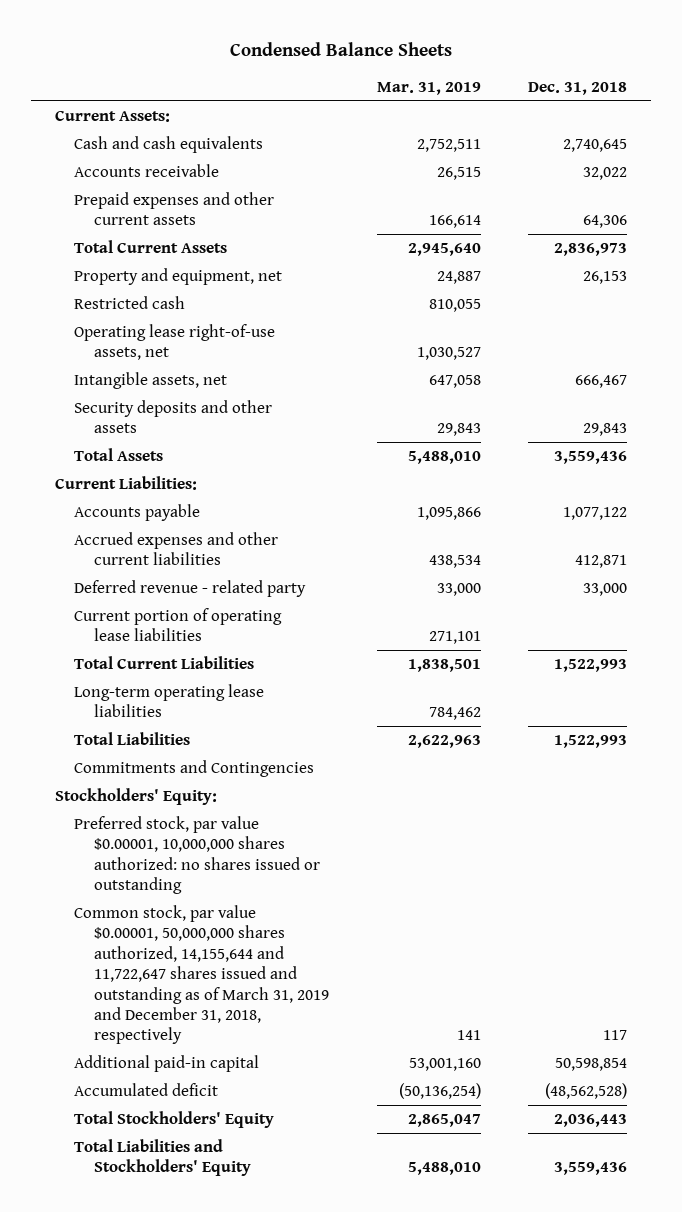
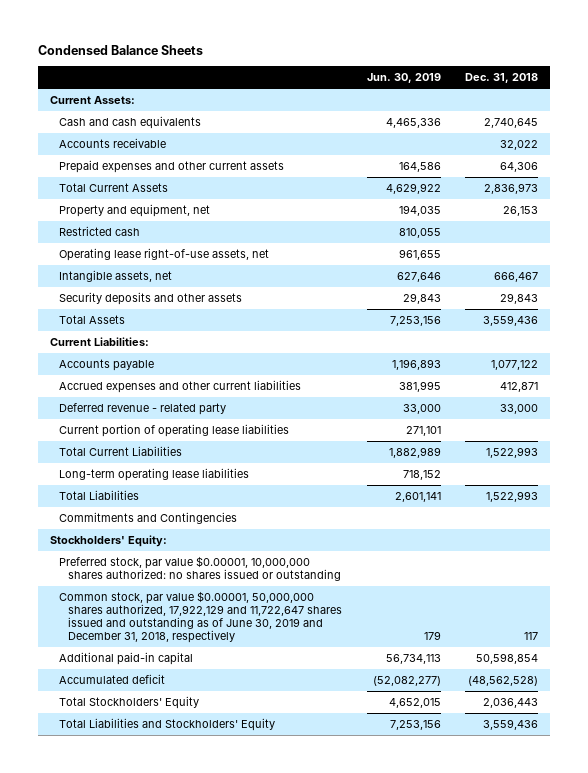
- | Mar. 31, 2019 | Dec. 31, 2018
+ | Jun. 30, 2019 | Dec. 31, 2018
- Common stock, par value $0.00001, 50,000,000 shares authorized, 14,155,644 and 11,722,647 shares issued and outstanding as of March 31, 2019 and December 31, 2018, respectively | 141 | 117
+ Common stock, par value $0.00001, 50,000,000 shares authorized, 17,922,129 and 11,722,647 shares issued and outstanding as of June 30, 2019 and December 31, 2018, respectively | 179 | 117

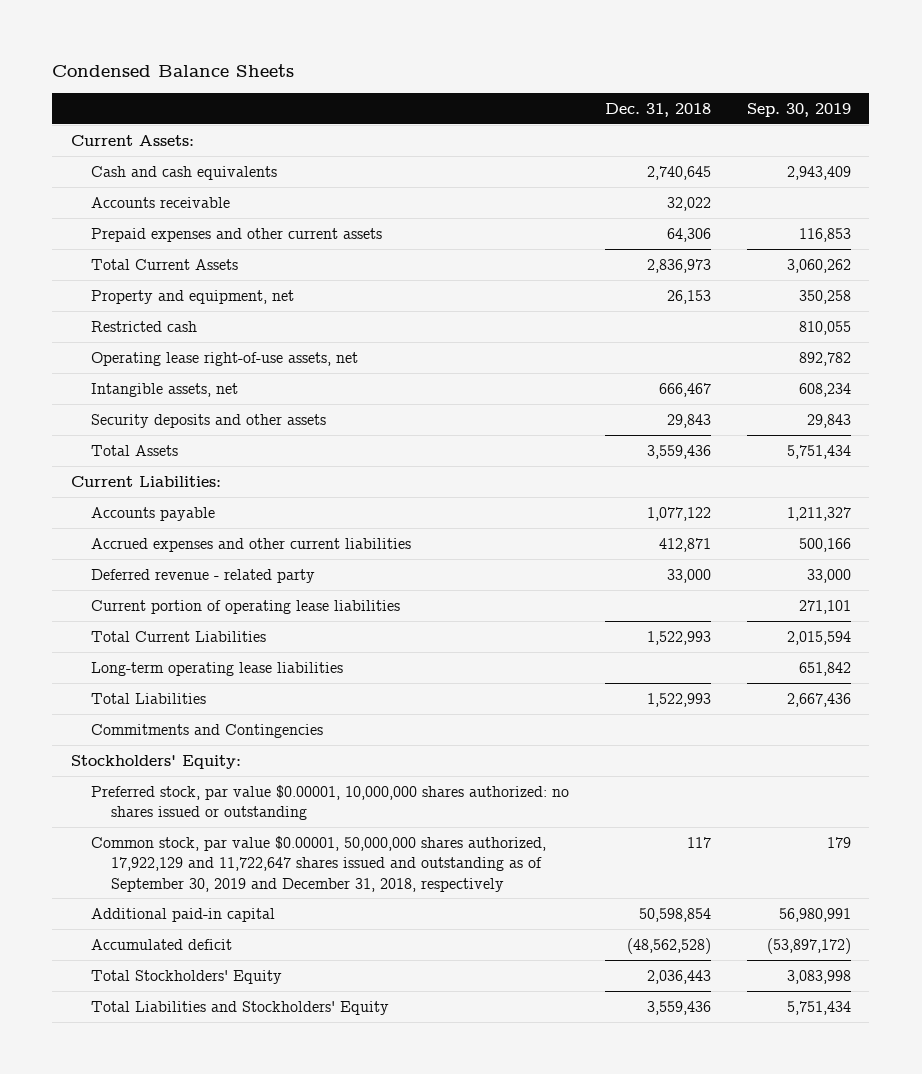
- | Jun. 30, 2019 | Dec. 31, 2018
+ | Dec. 31, 2018 | Sep. 30, 2019
- Common stock, par value $0.00001, 50,000,000 shares authorized, 17,922,129 and 11,722,647 shares issued and outstanding as of June 30, 2019 and December 31, 2018, respectively | 179 | 117
+ Common stock, par value $0.00001, 50,000,000 shares authorized, 17,922,129 and 11,722,647 shares issued and outstanding as of September 30, 2019 and December 31, 2018, respectively | 117 | 179

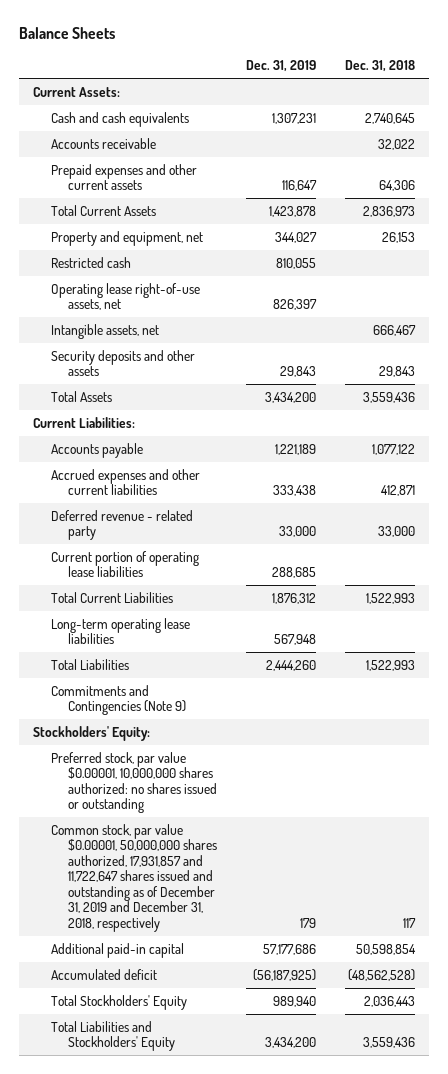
- Condensed Balance Sheets
+ Balance Sheets
- | Dec. 31, 2018 | Sep. 30, 2019
+ | Dec. 31, 2019 | Dec. 31, 2018
- Commitments and Contingencies
+ Commitments and Contingencies (Note 9)
- Common stock, par value $0.00001, 50,000,000 shares authorized, 17,922,129 and 11,722,647 shares issued and outstanding as of September 30, 2019 and December 31, 2018, respectively | 117 | 179
+ Common stock, par value $0.00001, 50,000,000 shares authorized, 17,931,857 and 11,722,647 shares issued and outstanding as of December 31, 2019 and December 31, 2018, respectively | 179 | 117

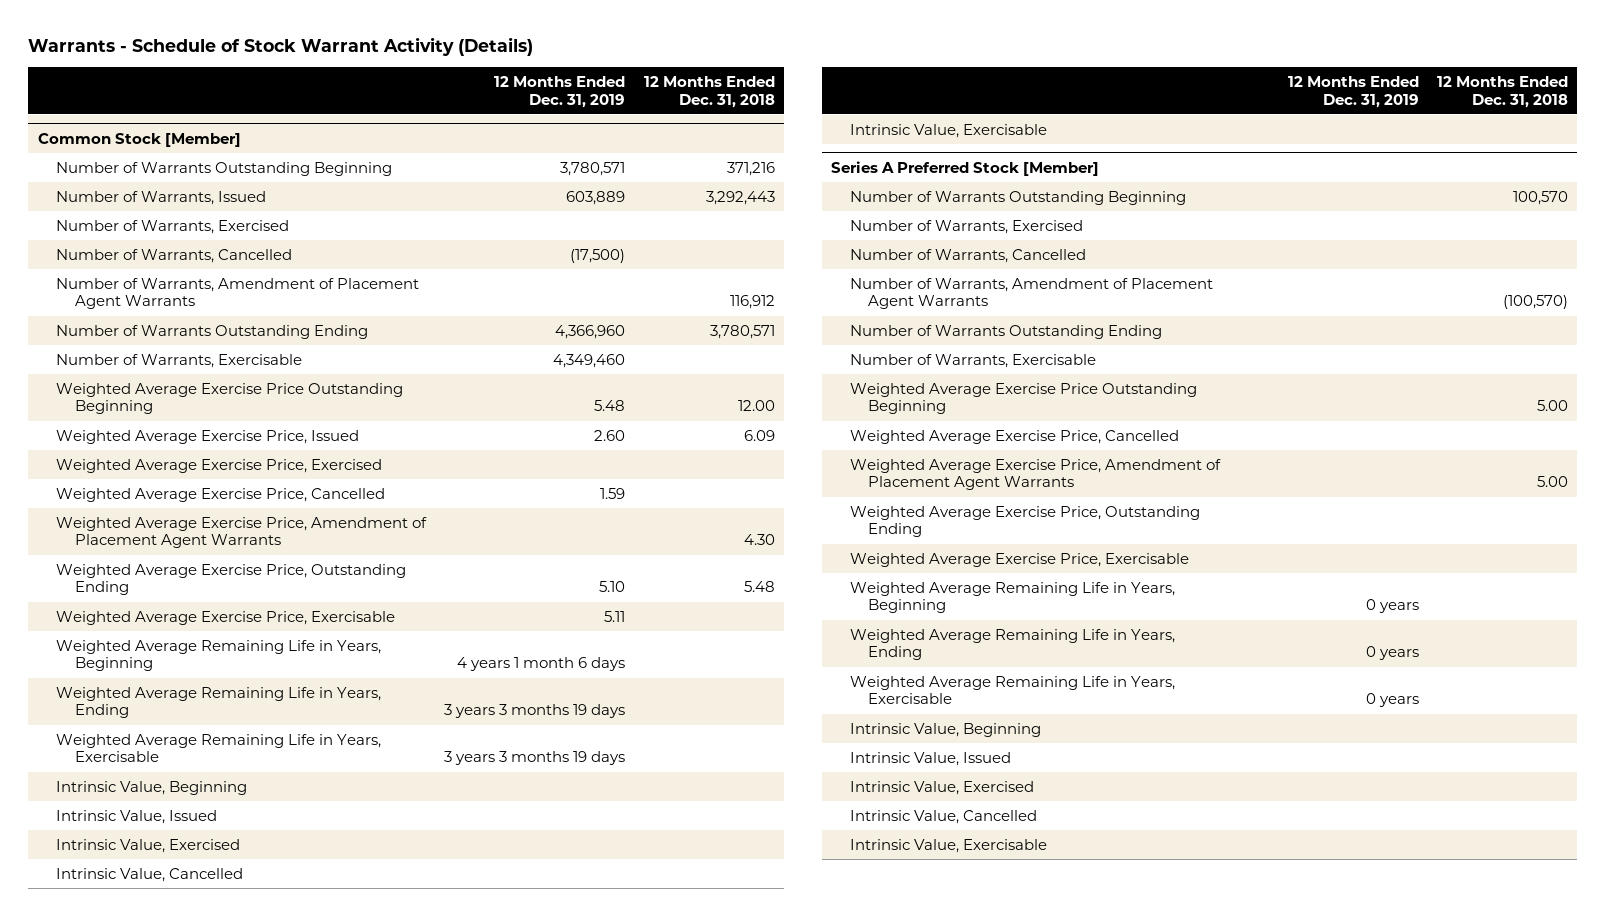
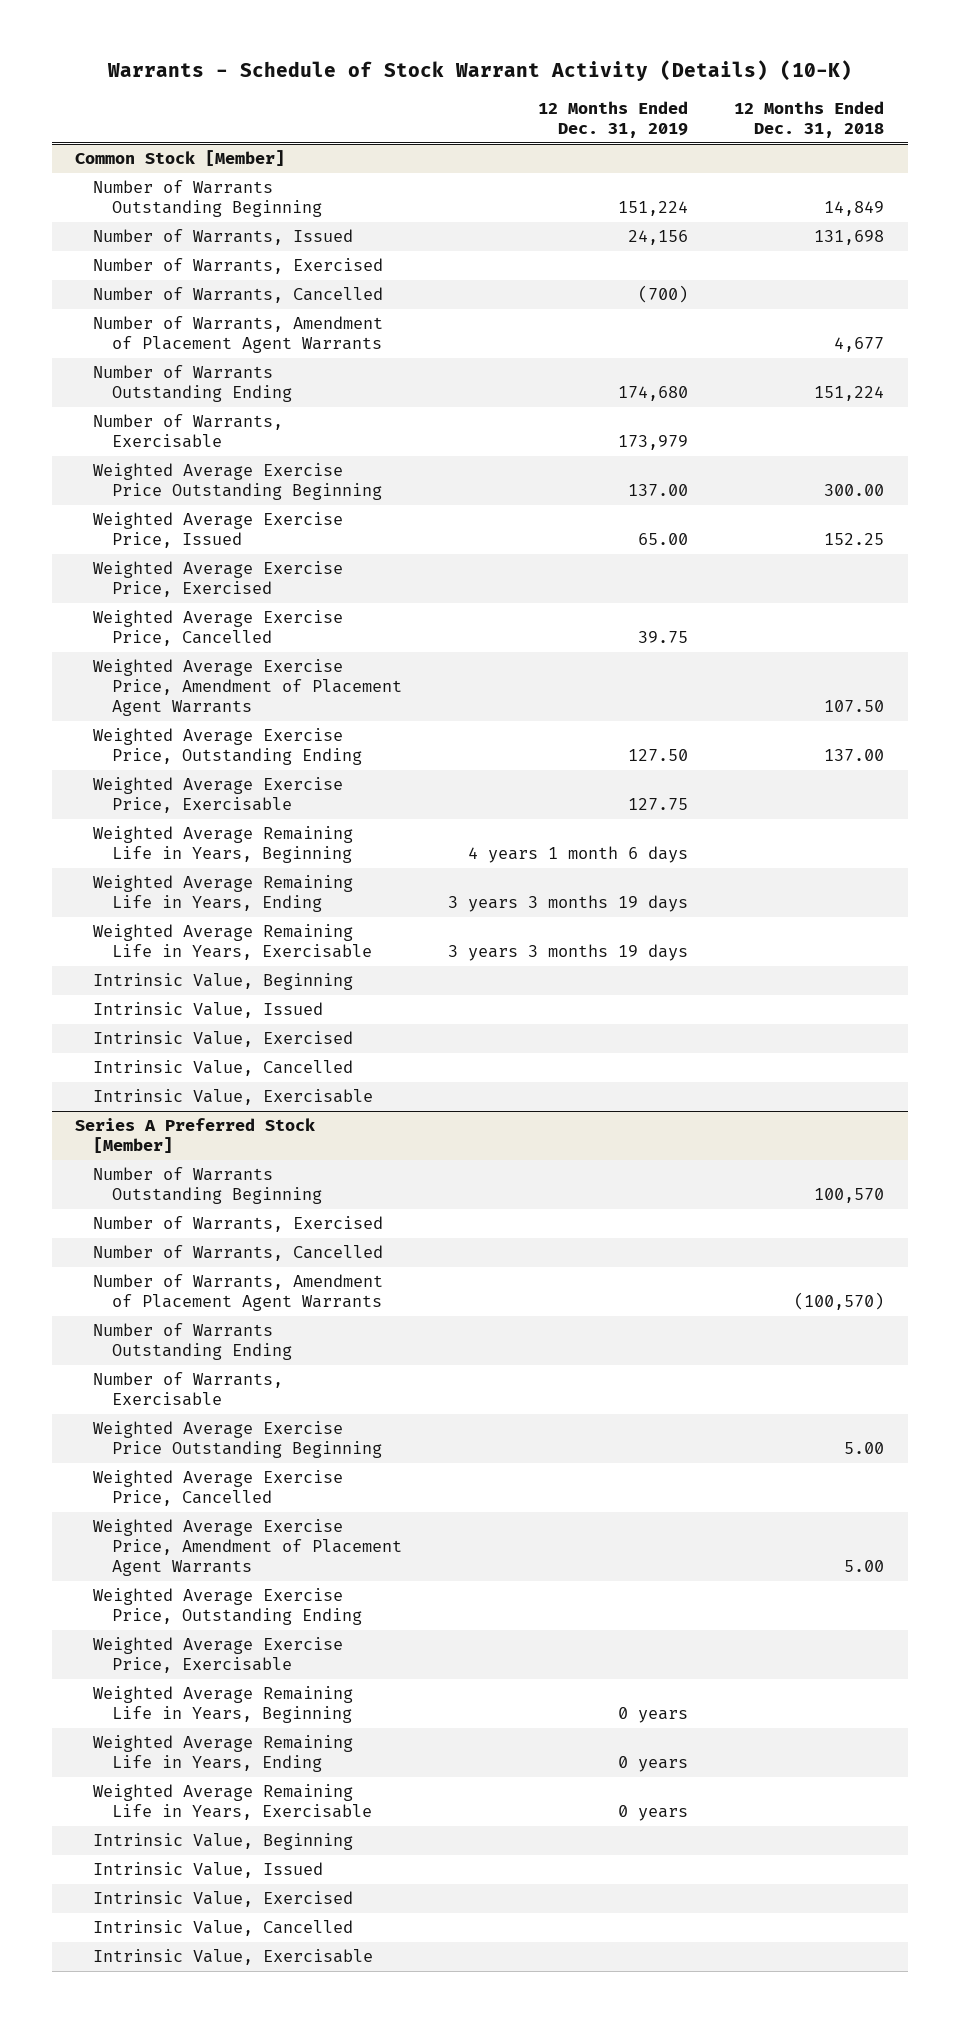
- Warrants - Schedule of Stock Warrant Activity (Details)
+ Warrants - Schedule of Stock Warrant Activity (Details) (10-K)
@ Common Stock [Member]
- Number of Warrants Outstanding Beginning | 3,780,571 | 371,216
- Number of Warrants, Issued | 603,889 | 3,292,443
+ Number of Warrants Outstanding Beginning | 151,224 | 14,849
+ Number of Warrants, Issued | 24,156 | 131,698
- Number of Warrants, Cancelled | (17,500) |
- Number of Warrants, Amendment of Placement Agent Warrants | | 116,912
- Number of Warrants Outstanding Ending | 4,366,960 | 3,780,571
- Number of Warrants, Exercisable | 4,349,460 |
- Weighted Average Exercise Price Outstanding Beginning | 5.48 | 12.00
- Weighted Average Exercise Price, Issued | 2.60 | 6.09
+ Number of Warrants, Cancelled | (700) |
+ Number of Warrants, Amendment of Placement Agent Warrants | | 4,677
+ Number of Warrants Outstanding Ending | 174,680 | 151,224
+ Number of Warrants, Exercisable | 173,979 |
+ Weighted Average Exercise Price Outstanding Beginning | 137.00 | 300.00
+ Weighted Average Exercise Price, Issued | 65.00 | 152.25
- Weighted Average Exercise Price, Cancelled | 1.59 |
- Weighted Average Exercise Price, Amendment of Placement Agent Warrants | | 4.30
- Weighted Average Exercise Price, Outstanding Ending | 5.10 | 5.48
- Weighted Average Exercise Price, Exercisable | 5.11 |
+ Weighted Average Exercise Price, Cancelled | 39.75 |
+ Weighted Average Exercise Price, Amendment of Placement Agent Warrants | | 107.50
+ Weighted Average Exercise Price, Outstanding Ending | 127.50 | 137.00
+ Weighted Average Exercise Price, Exercisable | 127.75 |

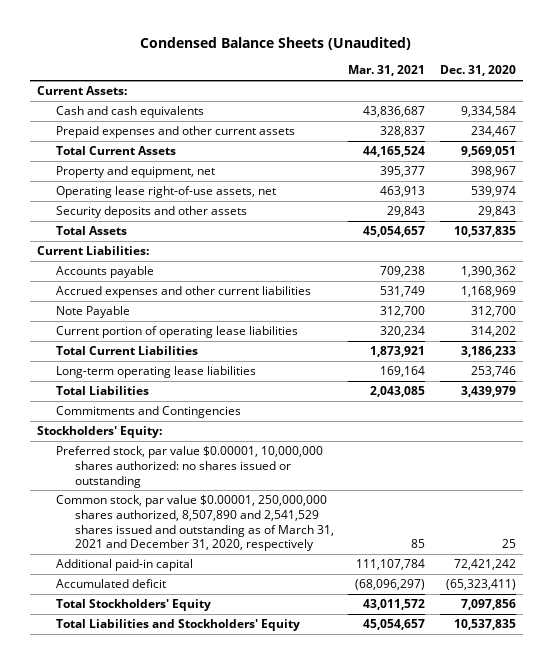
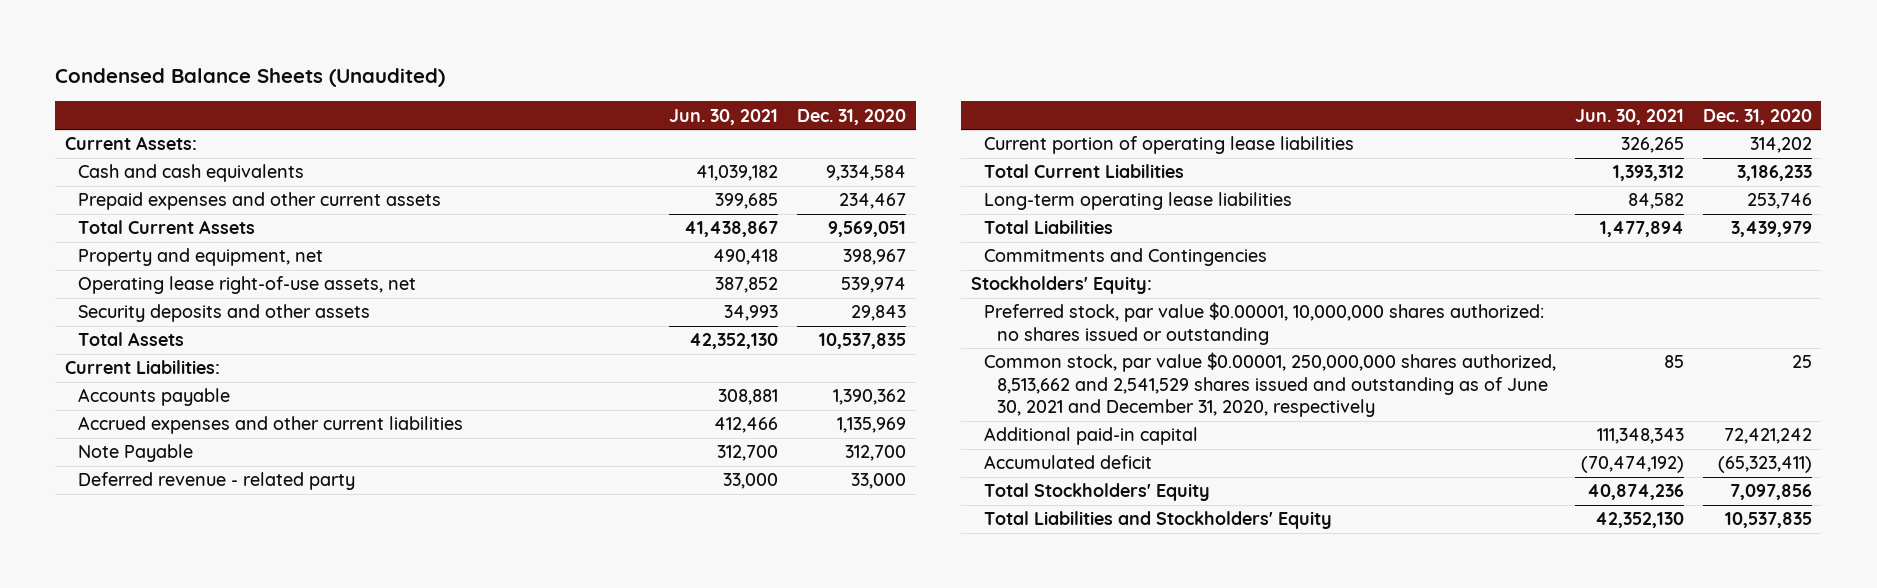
- | Mar. 31, 2021 | Dec. 31, 2020
+ | Jun. 30, 2021 | Dec. 31, 2020
- Accrued expenses and other current liabilities | 531,749 | 1,168,969
+ Accrued expenses and other current liabilities | 412,466 | 1,135,969
+ Deferred revenue - related party | 33,000 | 33,000
- Common stock, par value $0.00001, 250,000,000 shares authorized, 8,507,890 and 2,541,529 shares issued and outstanding as of March 31, 2021 and December 31, 2020, respectively | 85 | 25
+ Common stock, par value $0.00001, 250,000,000 shares authorized, 8,513,662 and 2,541,529 shares issued and outstanding as of June 30, 2021 and December 31, 2020, respectively | 85 | 25

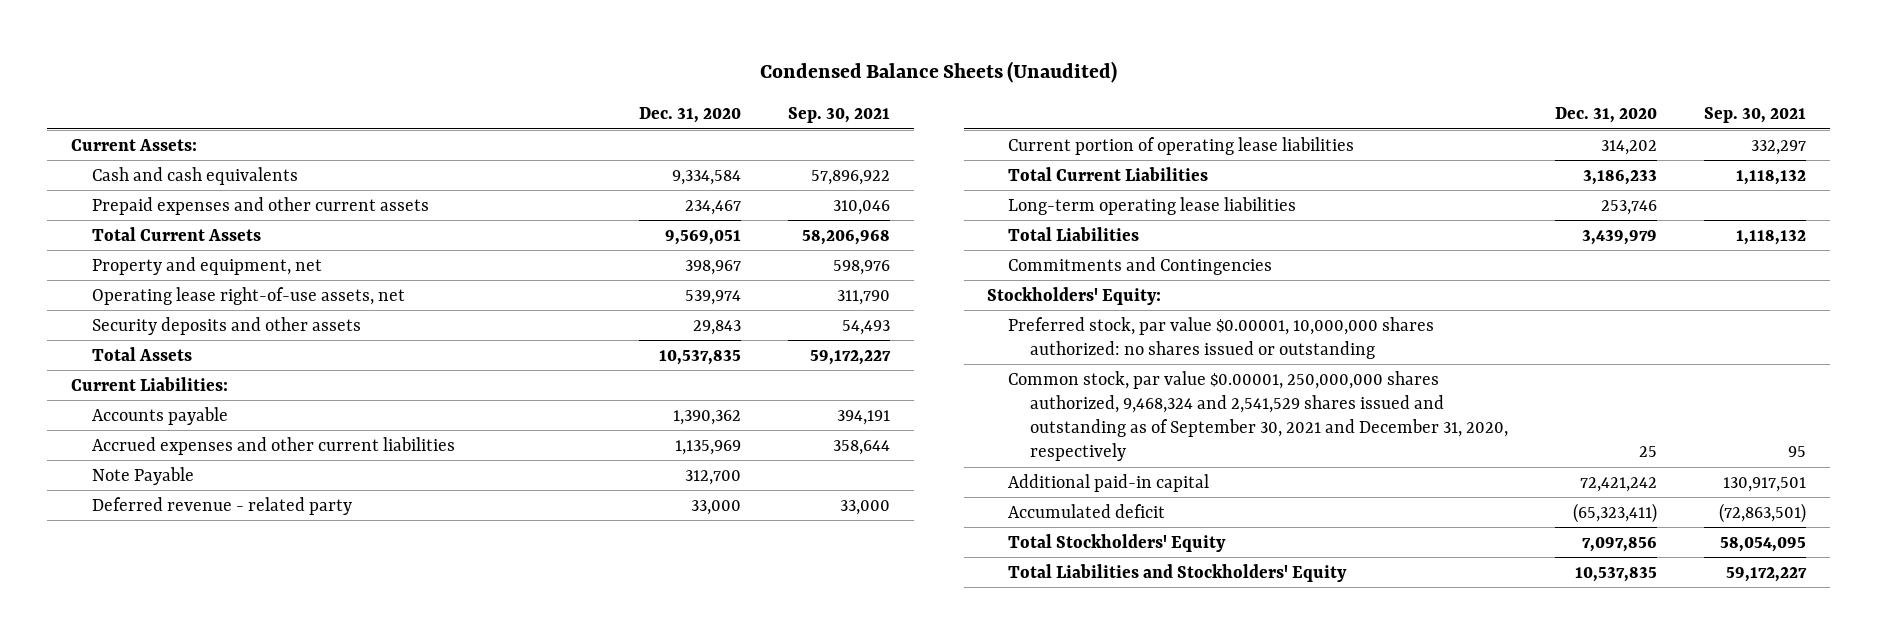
- | Jun. 30, 2021 | Dec. 31, 2020
+ | Dec. 31, 2020 | Sep. 30, 2021
- Common stock, par value $0.00001, 250,000,000 shares authorized, 8,513,662 and 2,541,529 shares issued and outstanding as of June 30, 2021 and December 31, 2020, respectively | 85 | 25
+ Common stock, par value $0.00001, 250,000,000 shares authorized, 9,468,324 and 2,541,529 shares issued and outstanding as of September 30, 2021 and December 31, 2020, respectively | 25 | 95

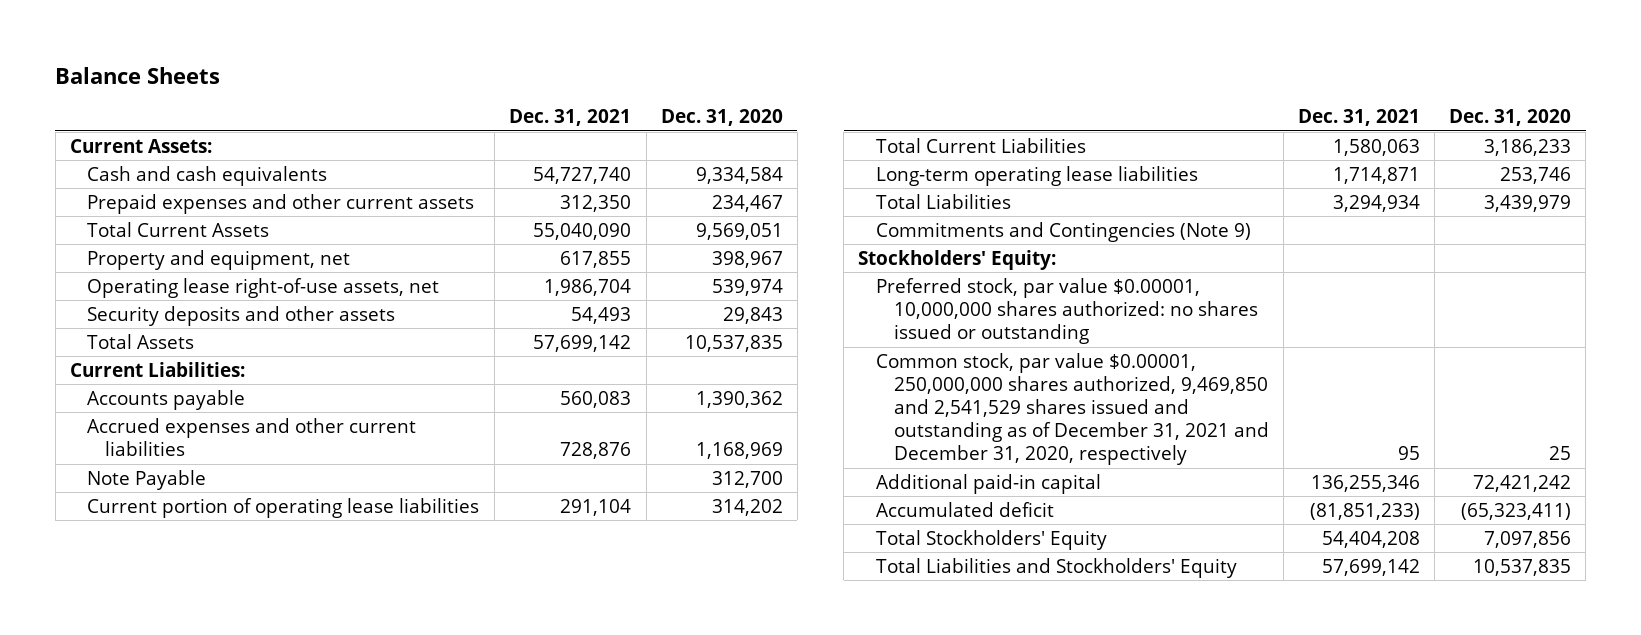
- Condensed Balance Sheets (Unaudited)
+ Balance Sheets
- | Dec. 31, 2020 | Sep. 30, 2021
+ | Dec. 31, 2021 | Dec. 31, 2020
- Accrued expenses and other current liabilities | 1,135,969 | 358,644
+ Accrued expenses and other current liabilities | 728,876 | 1,168,969
- Deferred revenue - related party | 33,000 | 33,000
- Commitments and Contingencies
+ Commitments and Contingencies (Note 9)
- Common stock, par value $0.00001, 250,000,000 shares authorized, 9,468,324 and 2,541,529 shares issued and outstanding as of September 30, 2021 and December 31, 2020, respectively | 25 | 95
+ Common stock, par value $0.00001, 250,000,000 shares authorized, 9,469,850 and 2,541,529 shares issued and outstanding as of December 31, 2021 and December 31, 2020, respectively | 95 | 25

